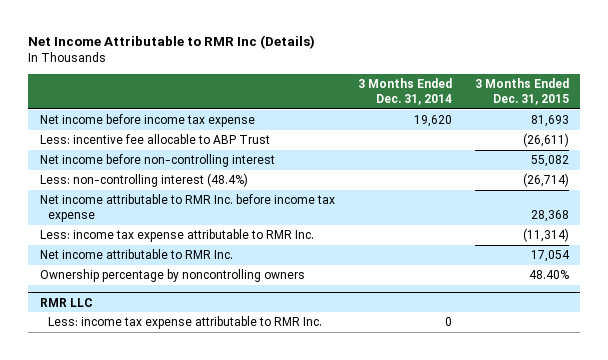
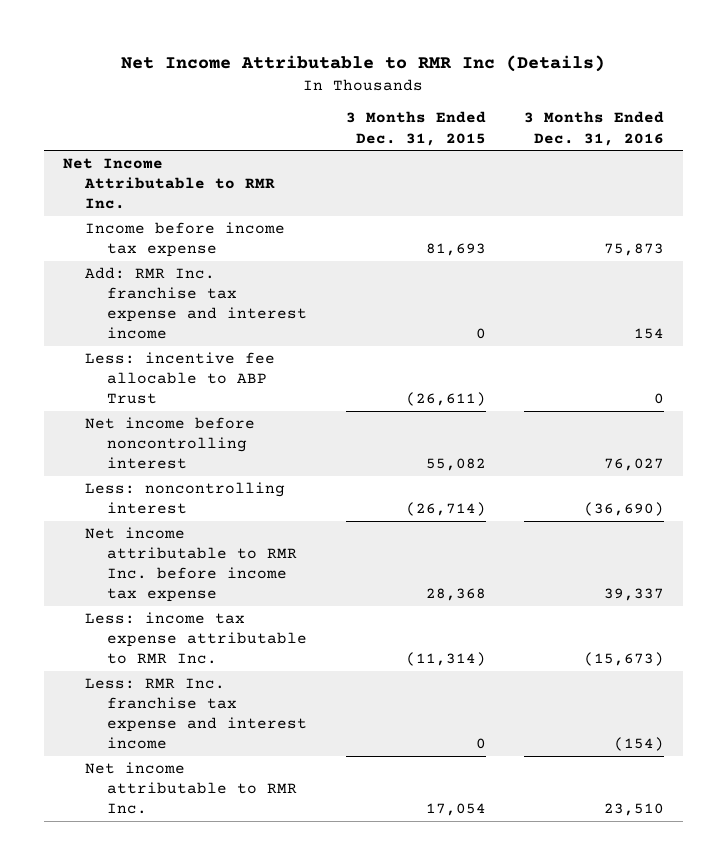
- | 3 Months Ended Dec. 31, 2014 | 3 Months Ended Dec. 31, 2015
+ | 3 Months Ended Dec. 31, 2015 | 3 Months Ended Dec. 31, 2016
- Net income before income tax expense | 19,620 | 81,693
+ Net Income Attributable to RMR Inc.
+ Income before income tax expense | 81,693 | 75,873
+ Add: RMR Inc. franchise tax expense and interest income | 0 | 154
- Net income before non-controlling interest | | 55,082
- Less: non-controlling interest (48.4%) | | (26,714)
+ Net income before noncontrolling interest | 55,082 | 76,027
+ Less: noncontrolling interest | (26,714) | (36,690)
+ Less: RMR Inc. franchise tax expense and interest income | 0 | (154)
- Ownership percentage by noncontrolling owners | | 48.40%
- RMR LLC
- Less: income tax expense attributable to RMR Inc. | 0 |

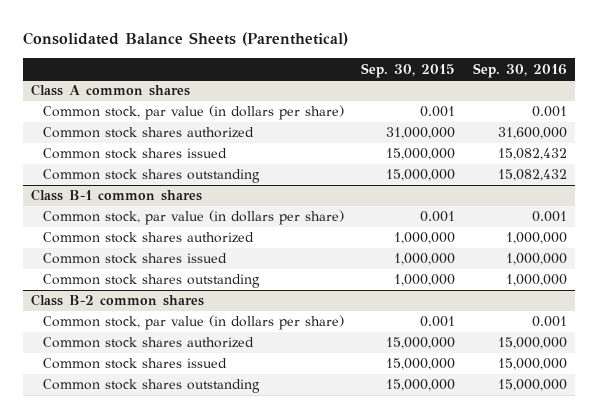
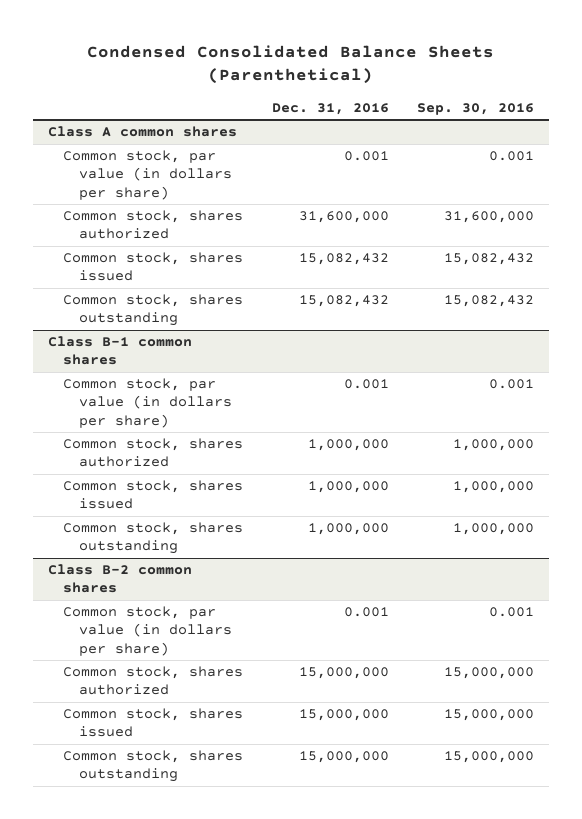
- Consolidated Balance Sheets (Parenthetical)
+ Condensed Consolidated Balance Sheets (Parenthetical)
- | Sep. 30, 2015 | Sep. 30, 2016
+ | Dec. 31, 2016 | Sep. 30, 2016
@ Class A common shares
- Common stock shares authorized | 31,000,000 | 31,600,000
- Common stock shares issued | 15,000,000 | 15,082,432
- Common stock shares outstanding | 15,000,000 | 15,082,432
+ Common stock, shares authorized | 31,600,000 | 31,600,000
+ Common stock, shares issued | 15,082,432 | 15,082,432
+ Common stock, shares outstanding | 15,082,432 | 15,082,432
@ Class B-1 common shares
- Common stock shares authorized | 1,000,000 | 1,000,000
- Common stock shares issued | 1,000,000 | 1,000,000
- Common stock shares outstanding | 1,000,000 | 1,000,000
+ Common stock, shares authorized | 1,000,000 | 1,000,000
+ Common stock, shares issued | 1,000,000 | 1,000,000
+ Common stock, shares outstanding | 1,000,000 | 1,000,000
@ Class B-2 common shares
- Common stock shares authorized | 15,000,000 | 15,000,000
- Common stock shares issued | 15,000,000 | 15,000,000
- Common stock shares outstanding | 15,000,000 | 15,000,000
+ Common stock, shares authorized | 15,000,000 | 15,000,000
+ Common stock, shares issued | 15,000,000 | 15,000,000
+ Common stock, shares outstanding | 15,000,000 | 15,000,000

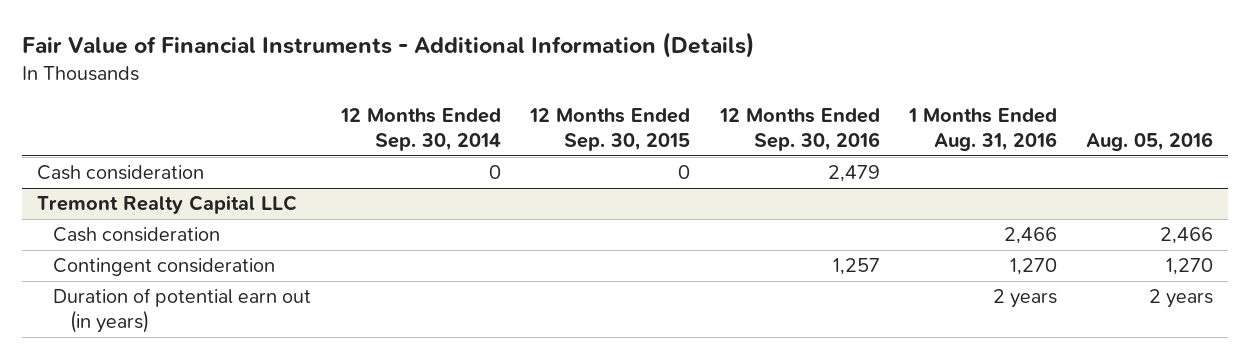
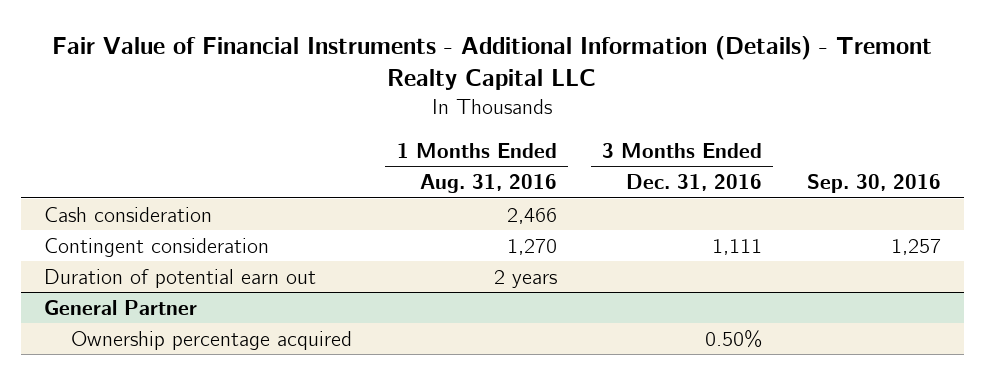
- Fair Value of Financial Instruments - Additional Information (Details)
+ Fair Value of Financial Instruments - Additional Information (Details) - Tremont Realty Capital LLC
- | 12 Months Ended Sep. 30, 2014 | 12 Months Ended Sep. 30, 2015 | 12 Months Ended Sep. 30, 2016 | 1 Months Ended Aug. 31, 2016 | Aug. 05, 2016
+ | 1 Months Ended Aug. 31, 2016 | 3 Months Ended Dec. 31, 2016 | Sep. 30, 2016
- Cash consideration | 0 | 0 | 2,479 | |
- Tremont Realty Capital LLC
- Duration of potential earn out (in years) | | | | 2 years | 2 years
+ Duration of potential earn out | 2 years | |
+ General Partner
+ Ownership percentage acquired | | 0.50% |

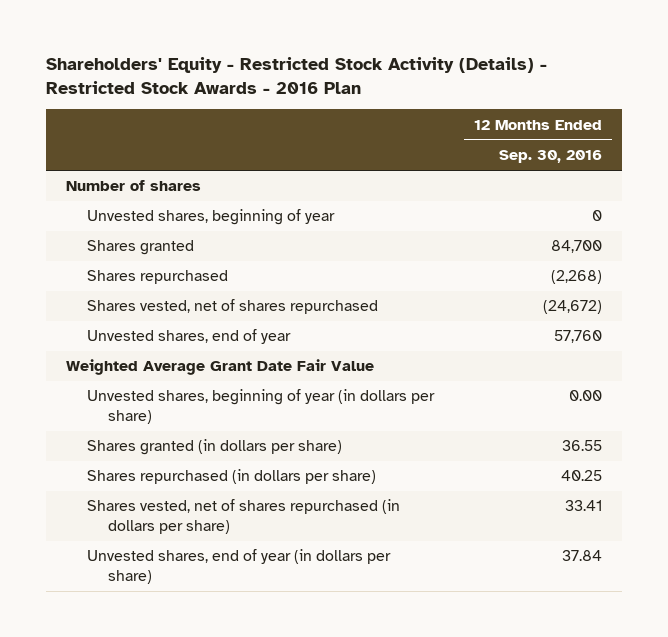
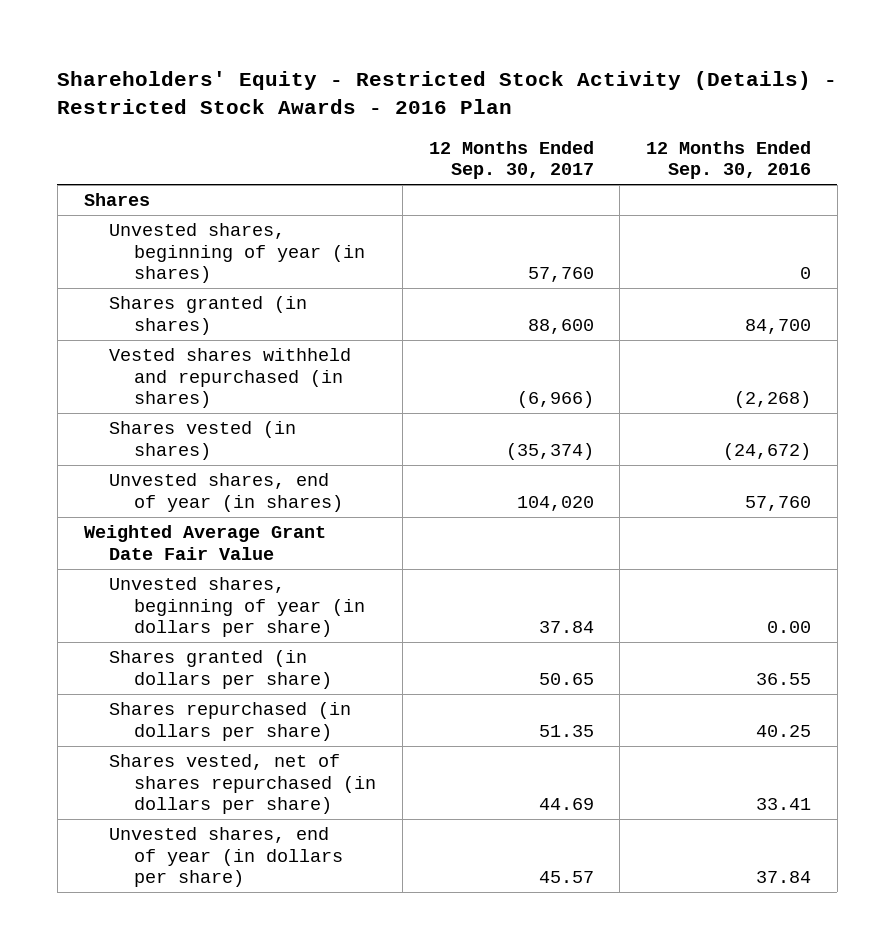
- | 12 Months Ended Sep. 30, 2016
+ | 12 Months Ended Sep. 30, 2017 | 12 Months Ended Sep. 30, 2016
- Number of shares
- Unvested shares, beginning of year | 0
- Shares granted | 84,700
- Shares repurchased | (2,268)
- Shares vested, net of shares repurchased | (24,672)
- Unvested shares, end of year | 57,760
+ Shares
+ Unvested shares, beginning of year (in shares) | 57,760 | 0
+ Shares granted (in shares) | 88,600 | 84,700
+ Vested shares withheld and repurchased (in shares) | (6,966) | (2,268)
+ Shares vested (in shares) | (35,374) | (24,672)
+ Unvested shares, end of year (in shares) | 104,020 | 57,760

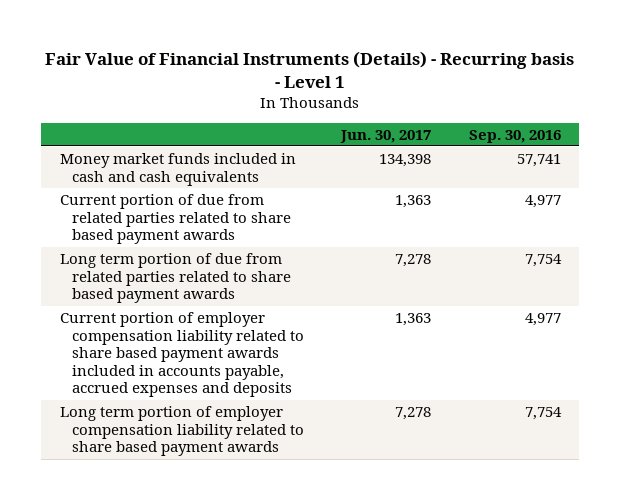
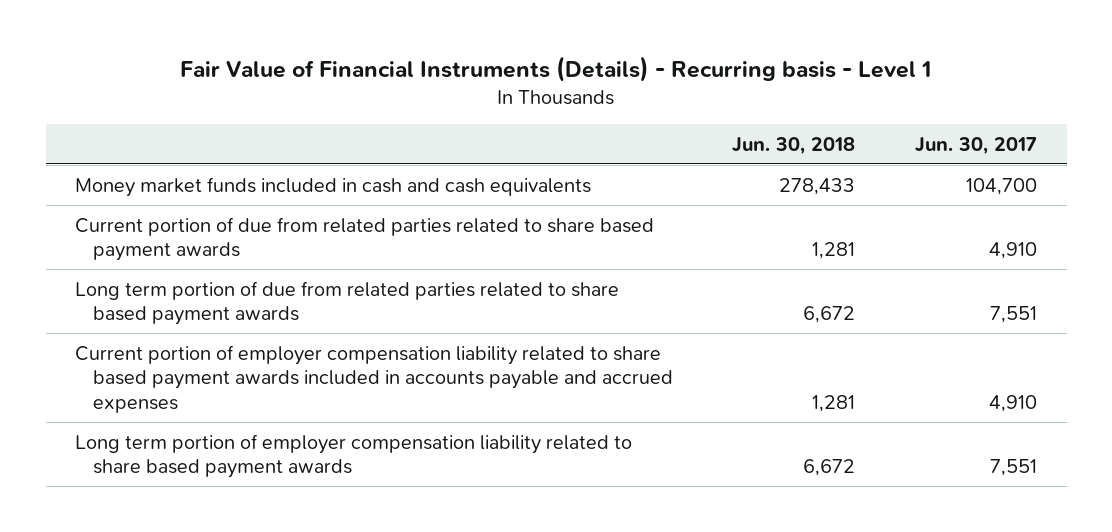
- | Jun. 30, 2017 | Sep. 30, 2016
+ | Jun. 30, 2018 | Jun. 30, 2017
- Money market funds included in cash and cash equivalents | 134,398 | 57,741
- Current portion of due from related parties related to share based payment awards | 1,363 | 4,977
- Long term portion of due from related parties related to share based payment awards | 7,278 | 7,754
- Current portion of employer compensation liability related to share based payment awards included in accounts payable, accrued expenses and deposits | 1,363 | 4,977
- Long term portion of employer compensation liability related to share based payment awards | 7,278 | 7,754
+ Money market funds included in cash and cash equivalents | 278,433 | 104,700
+ Current portion of due from related parties related to share based payment awards | 1,281 | 4,910
+ Long term portion of due from related parties related to share based payment awards | 6,672 | 7,551
+ Current portion of employer compensation liability related to share based payment awards included in accounts payable and accrued expenses | 1,281 | 4,910
+ Long term portion of employer compensation liability related to share based payment awards | 6,672 | 7,551

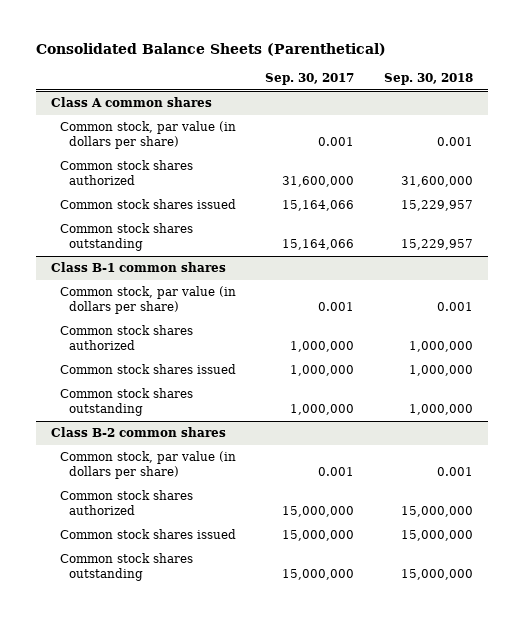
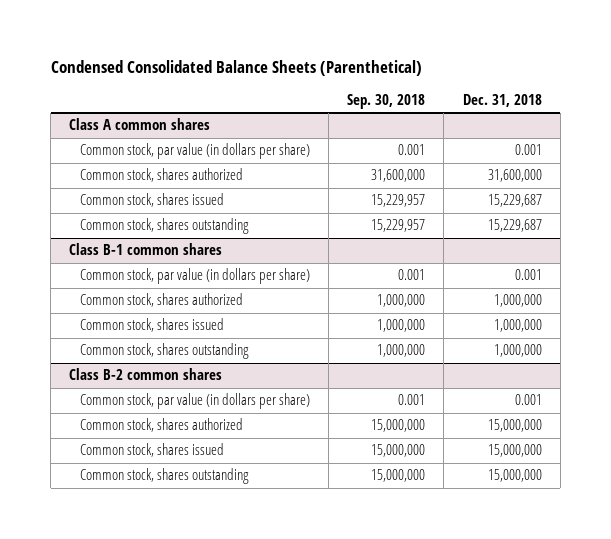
- Consolidated Balance Sheets (Parenthetical)
+ Condensed Consolidated Balance Sheets (Parenthetical)
- | Sep. 30, 2017 | Sep. 30, 2018
+ | Sep. 30, 2018 | Dec. 31, 2018
@ Class A common shares
- Common stock shares authorized | 31,600,000 | 31,600,000
- Common stock shares issued | 15,164,066 | 15,229,957
- Common stock shares outstanding | 15,164,066 | 15,229,957
+ Common stock, shares authorized | 31,600,000 | 31,600,000
+ Common stock, shares issued | 15,229,957 | 15,229,687
+ Common stock, shares outstanding | 15,229,957 | 15,229,687
@ Class B-1 common shares
- Common stock shares authorized | 1,000,000 | 1,000,000
- Common stock shares issued | 1,000,000 | 1,000,000
- Common stock shares outstanding | 1,000,000 | 1,000,000
+ Common stock, shares authorized | 1,000,000 | 1,000,000
+ Common stock, shares issued | 1,000,000 | 1,000,000
+ Common stock, shares outstanding | 1,000,000 | 1,000,000
@ Class B-2 common shares
- Common stock shares authorized | 15,000,000 | 15,000,000
- Common stock shares issued | 15,000,000 | 15,000,000
- Common stock shares outstanding | 15,000,000 | 15,000,000
+ Common stock, shares authorized | 15,000,000 | 15,000,000
+ Common stock, shares issued | 15,000,000 | 15,000,000
+ Common stock, shares outstanding | 15,000,000 | 15,000,000

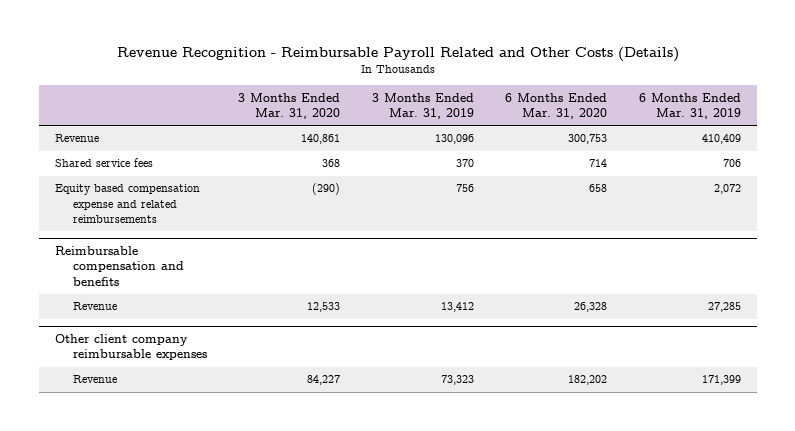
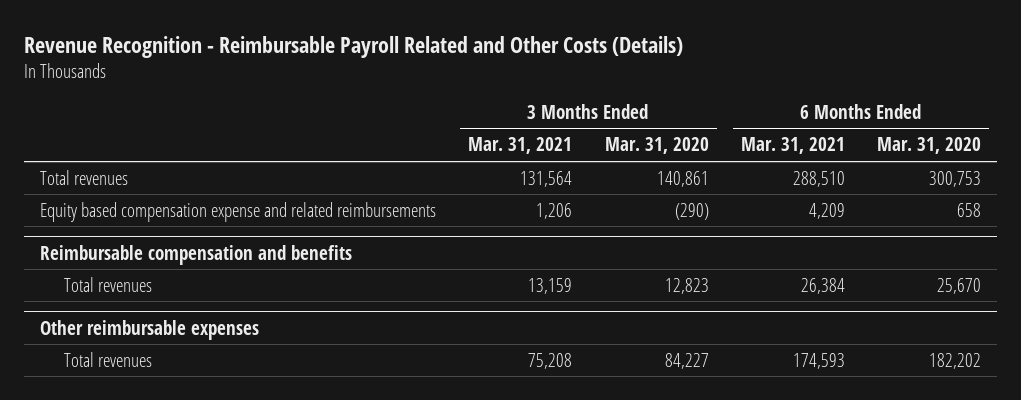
- | 3 Months Ended Mar. 31, 2020 | 3 Months Ended Mar. 31, 2019 | 6 Months Ended Mar. 31, 2020 | 6 Months Ended Mar. 31, 2019
+ | 3 Months Ended Mar. 31, 2021 | 3 Months Ended Mar. 31, 2020 | 6 Months Ended Mar. 31, 2021 | 6 Months Ended Mar. 31, 2020
- Revenue | 140,861 | 130,096 | 300,753 | 410,409
- Shared service fees | 368 | 370 | 714 | 706
+ Total revenues | 131,564 | 140,861 | 288,510 | 300,753
@ Reimbursable compensation and benefits
- Revenue | 12,533 | 13,412 | 26,328 | 27,285
- Other client company reimbursable expenses
- Revenue | 84,227 | 73,323 | 182,202 | 171,399
@ Reimbursable compensation and benefits
+ Total revenues | 13,159 | 12,823 | 26,384 | 25,670
+ Other reimbursable expenses
+ Total revenues | 75,208 | 84,227 | 174,593 | 182,202

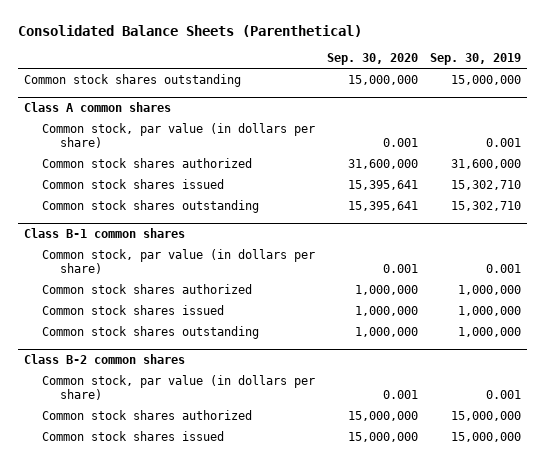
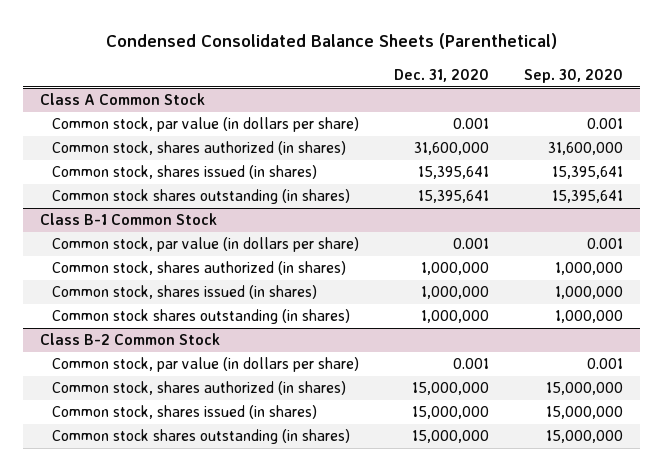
- Consolidated Balance Sheets (Parenthetical)
+ Condensed Consolidated Balance Sheets (Parenthetical)
- | Sep. 30, 2020 | Sep. 30, 2019
+ | Dec. 31, 2020 | Sep. 30, 2020
- Common stock shares outstanding | 15,000,000 | 15,000,000
- Class A common shares
+ Class A Common Stock
- Common stock shares authorized | 31,600,000 | 31,600,000
- Common stock shares issued | 15,395,641 | 15,302,710
- Common stock shares outstanding | 15,395,641 | 15,302,710
- Class B-1 common shares
+ Common stock, shares authorized (in shares) | 31,600,000 | 31,600,000
+ Common stock, shares issued (in shares) | 15,395,641 | 15,395,641
+ Common stock shares outstanding (in shares) | 15,395,641 | 15,395,641
+ Class B-1 Common Stock
- Common stock shares authorized | 1,000,000 | 1,000,000
- Common stock shares issued | 1,000,000 | 1,000,000
- Common stock shares outstanding | 1,000,000 | 1,000,000
- Class B-2 common shares
+ Common stock, shares authorized (in shares) | 1,000,000 | 1,000,000
+ Common stock, shares issued (in shares) | 1,000,000 | 1,000,000
+ Common stock shares outstanding (in shares) | 1,000,000 | 1,000,000
+ Class B-2 Common Stock
- Common stock shares authorized | 15,000,000 | 15,000,000
- Common stock shares issued | 15,000,000 | 15,000,000
+ Common stock, shares authorized (in shares) | 15,000,000 | 15,000,000
+ Common stock, shares issued (in shares) | 15,000,000 | 15,000,000
+ Common stock shares outstanding (in shares) | 15,000,000 | 15,000,000

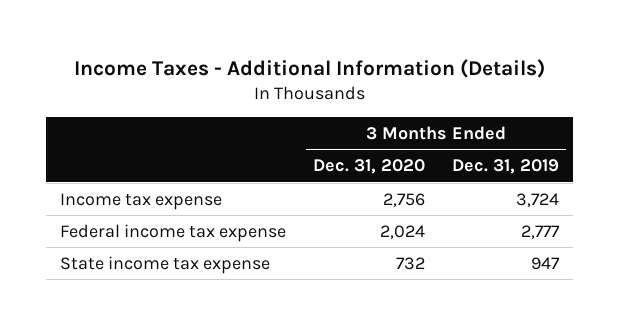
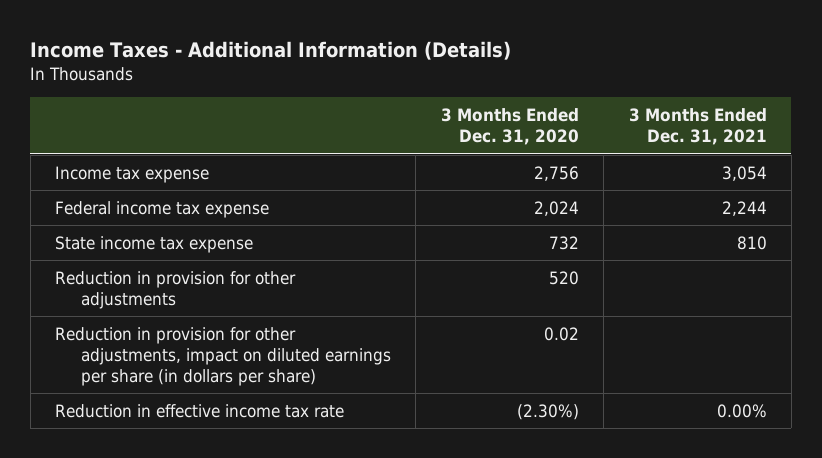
- | 3 Months Ended Dec. 31, 2020 | 3 Months Ended Dec. 31, 2019
+ | 3 Months Ended Dec. 31, 2020 | 3 Months Ended Dec. 31, 2021
+ Reduction in provision for other adjustments | 520 |
+ Reduction in provision for other adjustments, impact on diluted earnings per share (in dollars per share) | 0.02 |
+ Reduction in effective income tax rate | (2.30%) | 0.00%

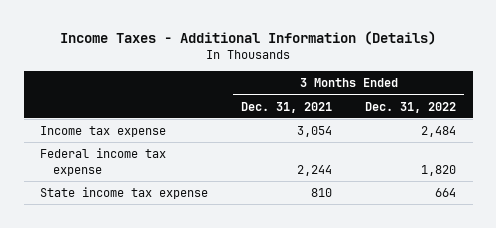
- | 3 Months Ended Dec. 31, 2020 | 3 Months Ended Dec. 31, 2021
+ | 3 Months Ended Dec. 31, 2021 | 3 Months Ended Dec. 31, 2022
- Reduction in provision for other adjustments | 520 |
- Reduction in provision for other adjustments, impact on diluted earnings per share (in dollars per share) | 0.02 |
- Reduction in effective income tax rate | (2.30%) | 0.00%

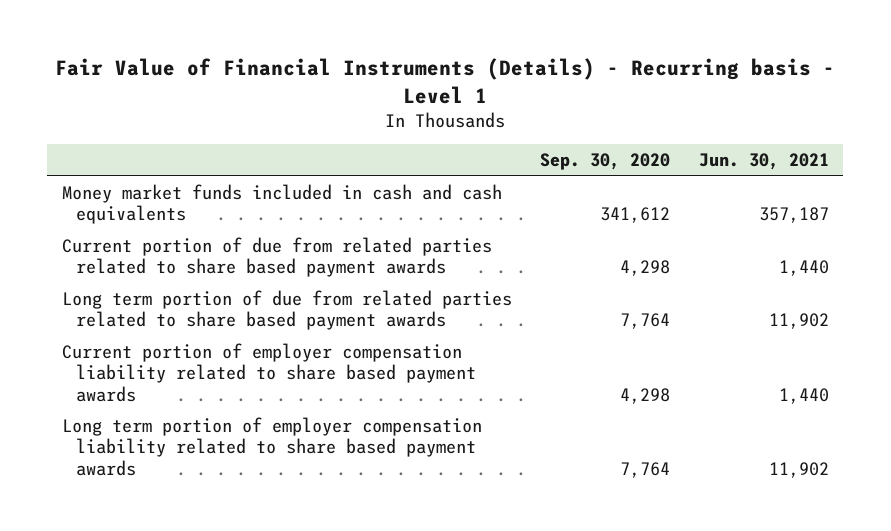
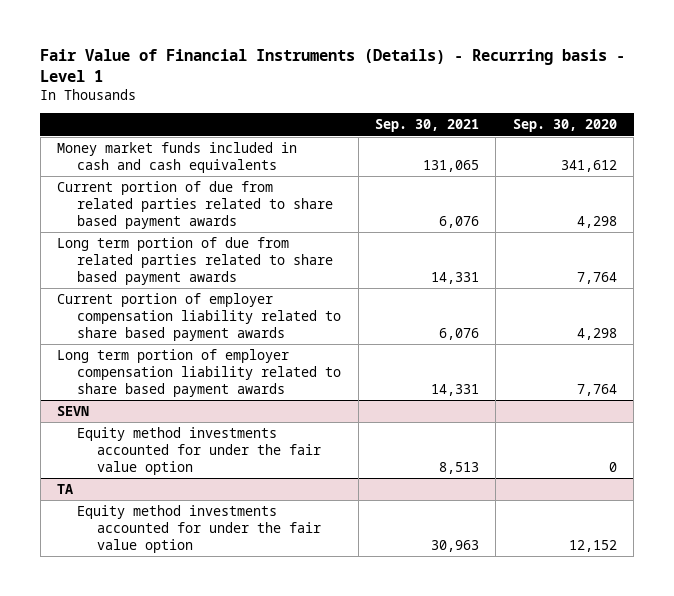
- | Sep. 30, 2020 | Jun. 30, 2021
+ | Sep. 30, 2021 | Sep. 30, 2020
+ SEVN
+ Equity method investments accounted for under the fair value option | 8,513 | 0
+ TA
+ Equity method investments accounted for under the fair value option | 30,963 | 12,152

